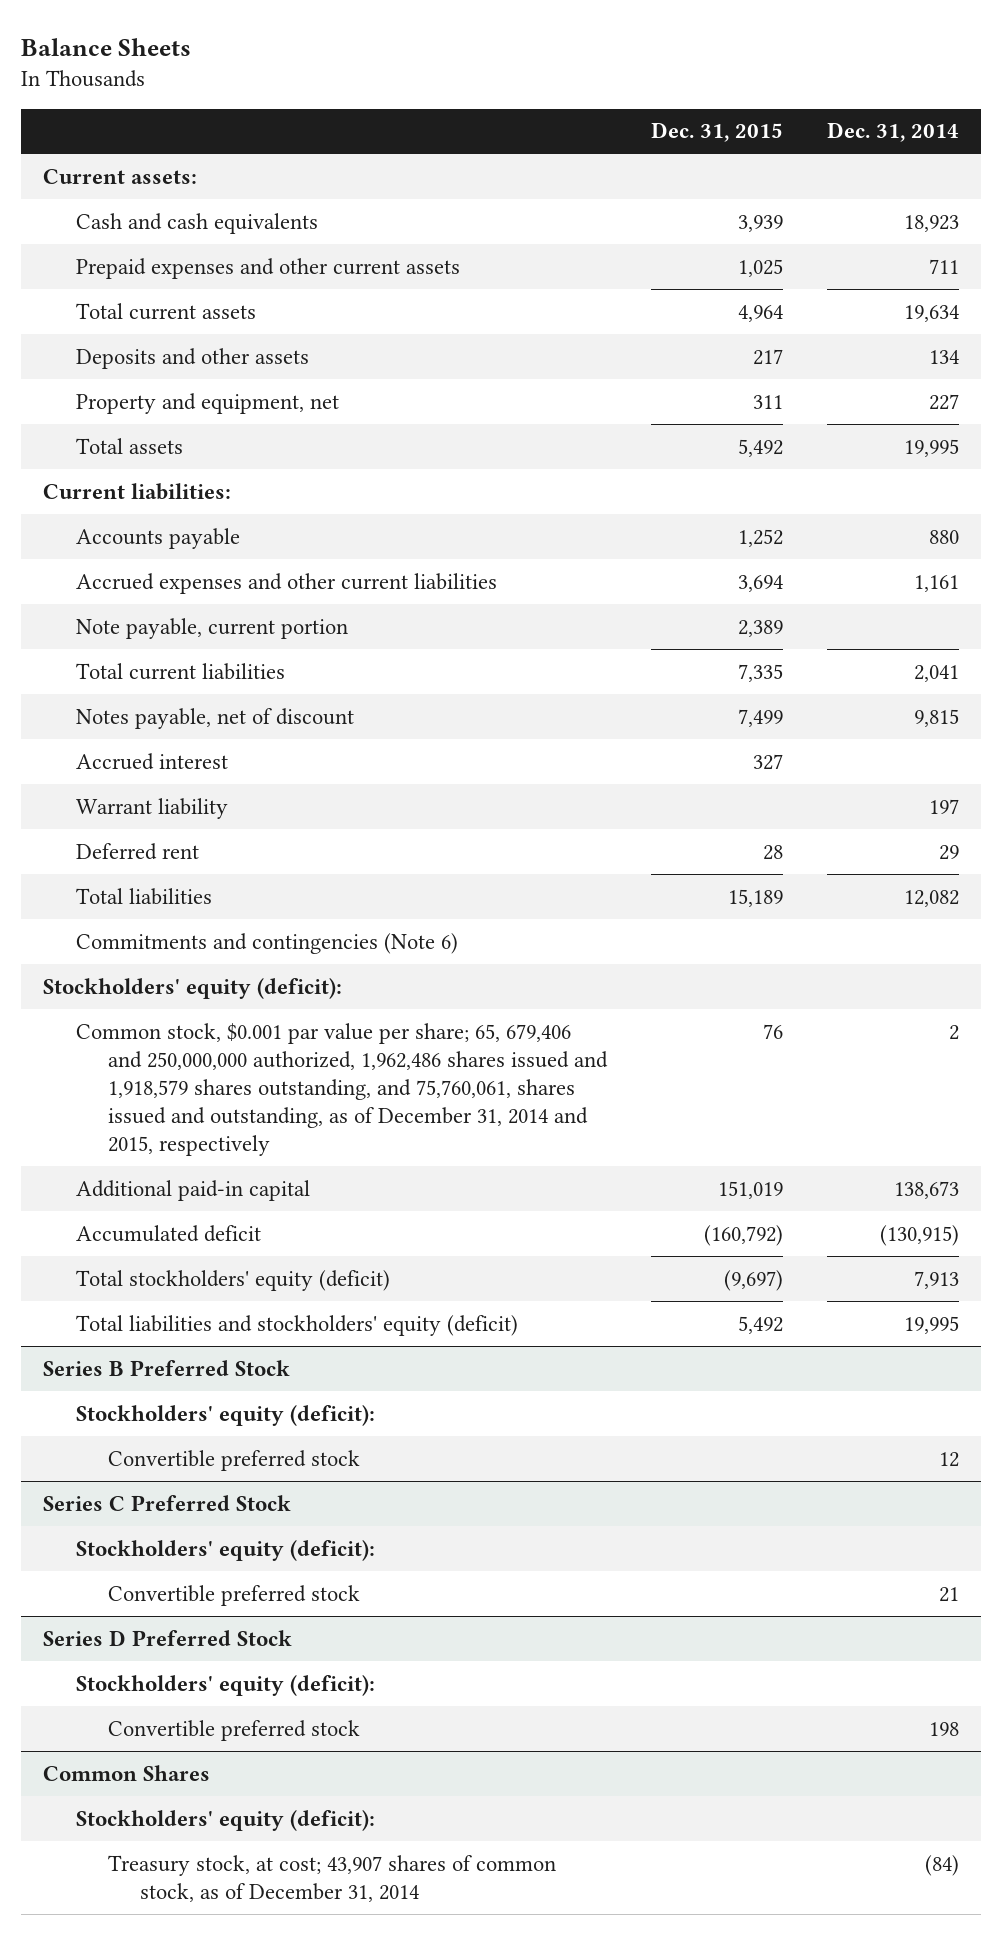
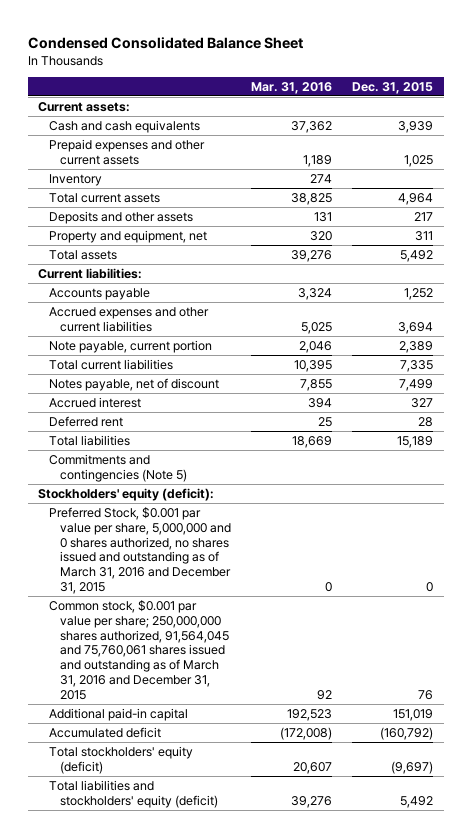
- Balance Sheets
+ Condensed Consolidated Balance Sheet
- | Dec. 31, 2015 | Dec. 31, 2014
+ | Mar. 31, 2016 | Dec. 31, 2015
+ Inventory | 274 |
- Warrant liability | | 197
- Commitments and contingencies (Note 6)
+ Commitments and contingencies (Note 5)
- Common stock, $0.001 par value per share; 65, 679,406 and 250,000,000 authorized, 1,962,486 shares issued and 1,918,579 shares outstanding, and 75,760,061, shares issued and outstanding, as of December 31, 2014 and 2015, respectively | 76 | 2
+ Preferred Stock, $0.001 par value per share, 5,000,000 and 0 shares authorized, no shares issued and outstanding as of March 31, 2016 and December 31, 2015 | 0 | 0
+ Common stock, $0.001 par value per share; 250,000,000 shares authorized, 91,564,045 and 75,760,061 shares issued and outstanding as of March 31, 2016 and December 31, 2015 | 92 | 76
- Series B Preferred Stock
- Stockholders' equity (deficit):
- Convertible preferred stock | | 12
- Series C Preferred Stock
- Stockholders' equity (deficit):
- Convertible preferred stock | | 21
- Series D Preferred Stock
- Stockholders' equity (deficit):
- Convertible preferred stock | | 198
- Common Shares
- Stockholders' equity (deficit):
- Treasury stock, at cost; 43,907 shares of common stock, as of December 31, 2014 | | (84)

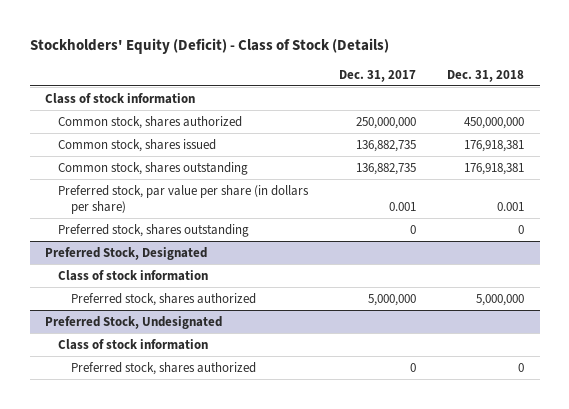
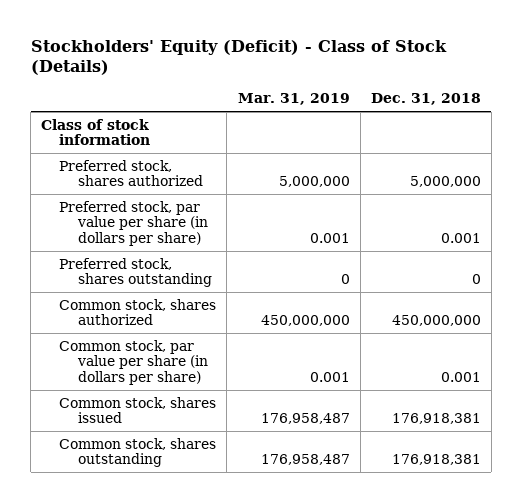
- | Dec. 31, 2017 | Dec. 31, 2018
+ | Mar. 31, 2019 | Dec. 31, 2018
+ Preferred stock, shares authorized | 5,000,000 | 5,000,000
moved up: Preferred stock, par value per share (in dollars per share) | 0.001 | 0.001
moved up: Preferred stock, shares outstanding | 0 | 0
+ Common stock, par value per share (in dollars per share) | 0.001 | 0.001
- Preferred Stock, Designated
- Class of stock information
- Preferred stock, shares authorized | 5,000,000 | 5,000,000
- Preferred Stock, Undesignated
- Class of stock information
- Preferred stock, shares authorized | 0 | 0

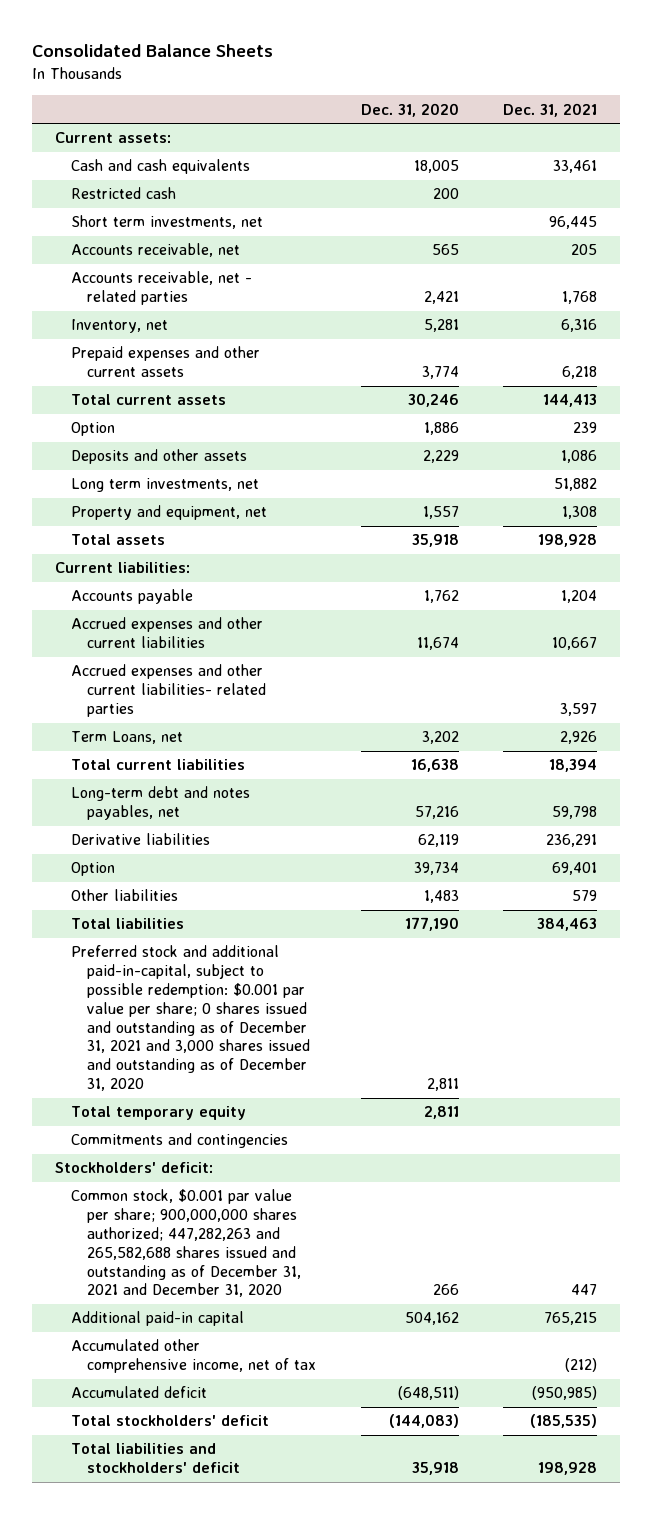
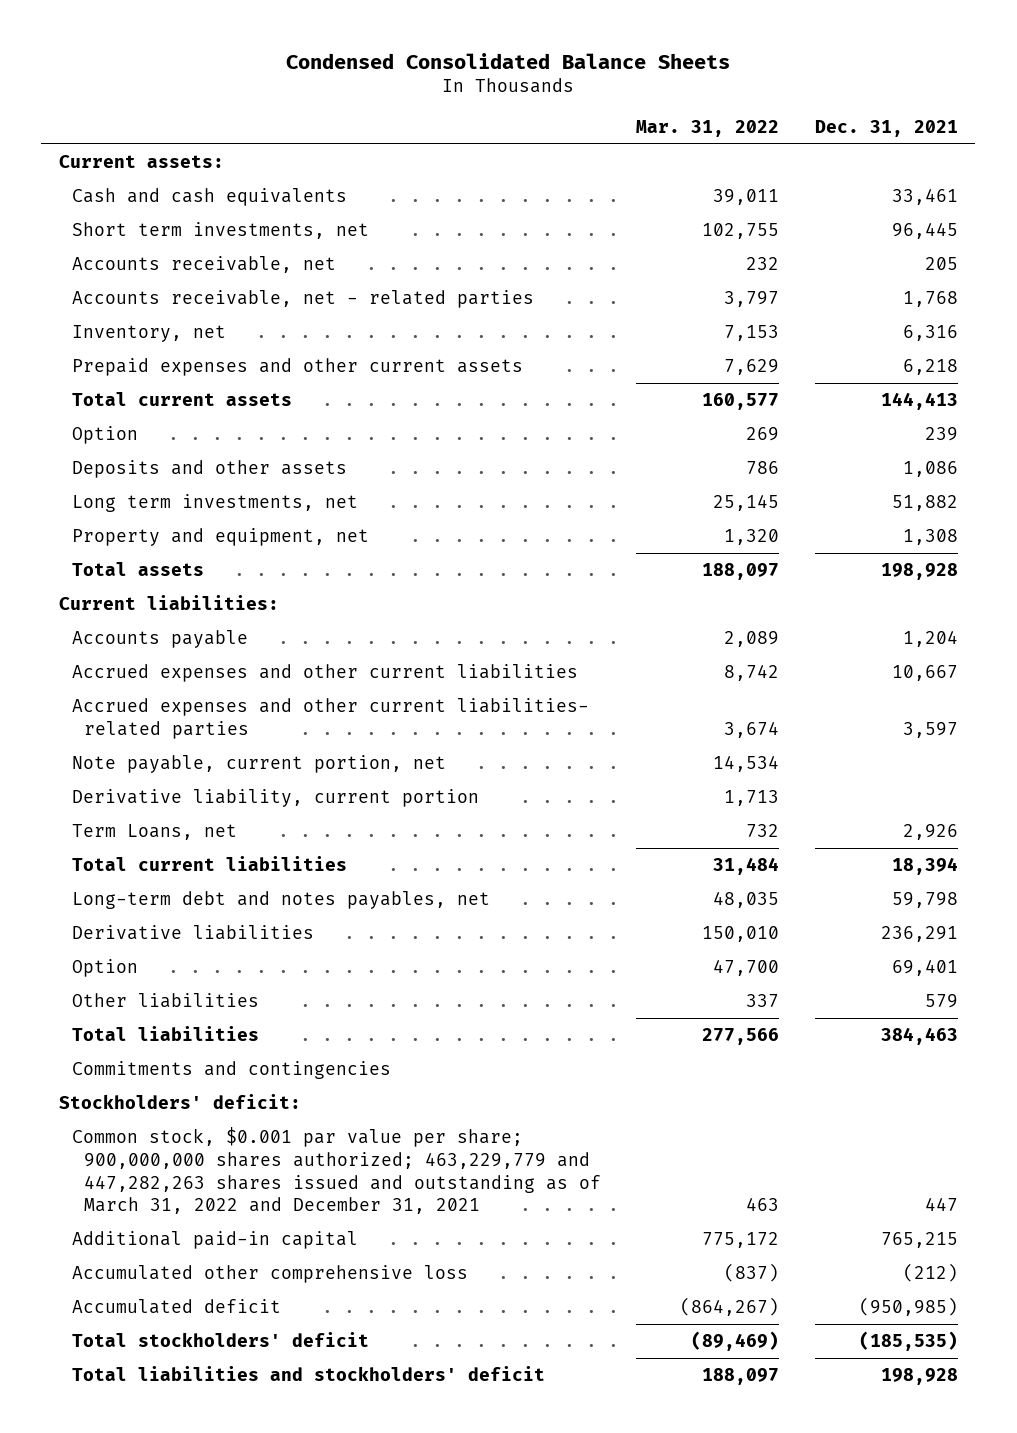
- Consolidated Balance Sheets
+ Condensed Consolidated Balance Sheets
- | Dec. 31, 2020 | Dec. 31, 2021
+ | Mar. 31, 2022 | Dec. 31, 2021
- Restricted cash | 200 |
+ Note payable, current portion, net | 14,534 |
+ Derivative liability, current portion | 1,713 |
- Preferred stock and additional paid-in-capital, subject to possible redemption: $0.001 par value per share; 0 shares issued and outstanding as of December 31, 2021 and 3,000 shares issued and outstanding as of December 31, 2020 | 2,811 |
- Total temporary equity | 2,811 |
- Common stock, $0.001 par value per share; 900,000,000 shares authorized; 447,282,263 and 265,582,688 shares issued and outstanding as of December 31, 2021 and December 31, 2020 | 266 | 447
+ Common stock, $0.001 par value per share; 900,000,000 shares authorized; 463,229,779 and 447,282,263 shares issued and outstanding as of March 31, 2022 and December 31, 2021 | 463 | 447
- Accumulated other comprehensive income, net of tax | | (212)
+ Accumulated other comprehensive loss | (837) | (212)

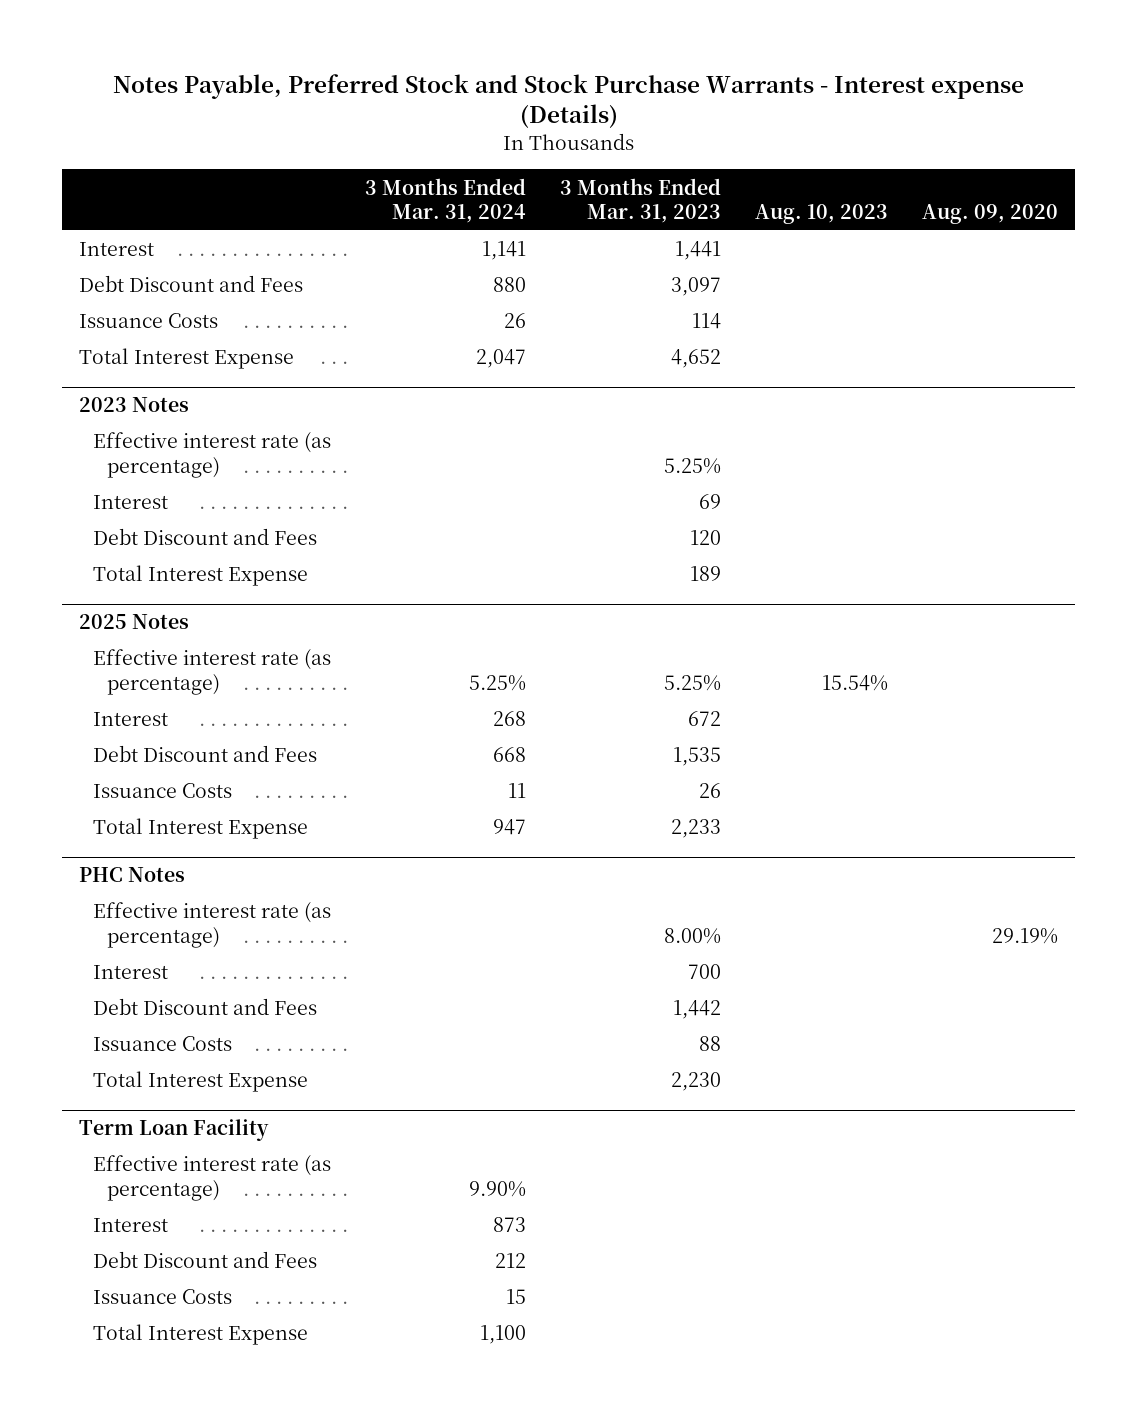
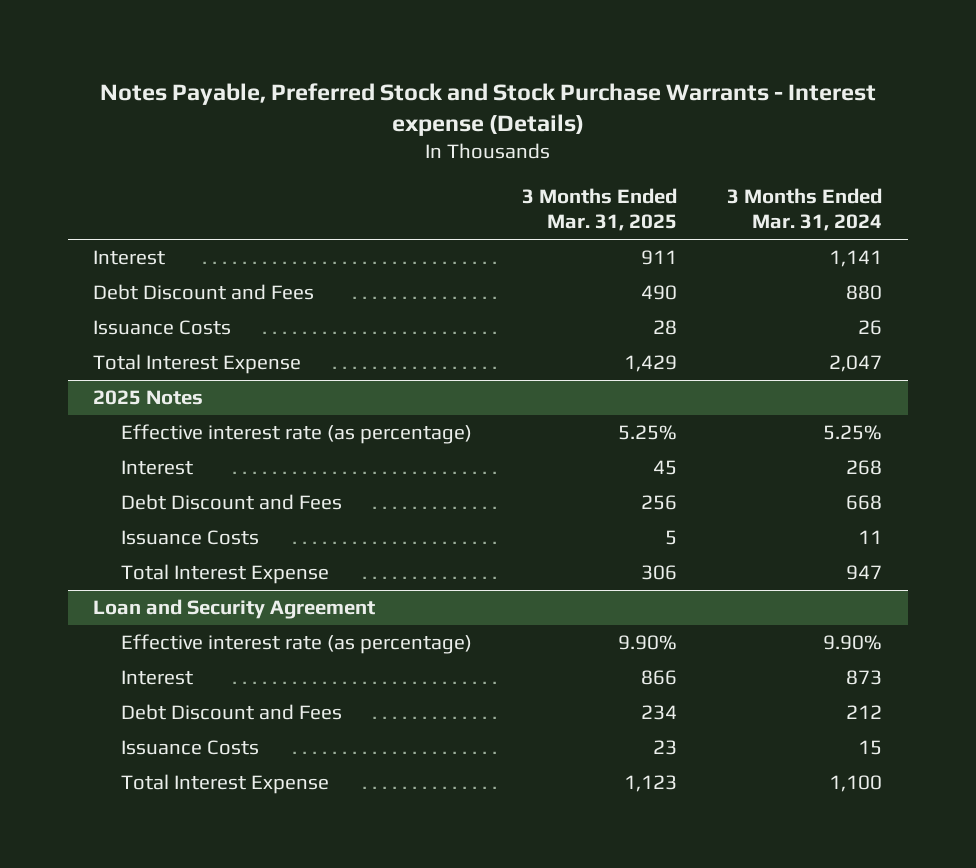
- | 3 Months Ended Mar. 31, 2024 | 3 Months Ended Mar. 31, 2023 | Aug. 10, 2023 | Aug. 09, 2020
+ | 3 Months Ended Mar. 31, 2025 | 3 Months Ended Mar. 31, 2024
- 2023 Notes
- Effective interest rate (as percentage) | | 5.25% | |
- Interest | | 69 | |
- Debt Discount and Fees | | 120 | |
- Total Interest Expense | | 189 | |
- PHC Notes
- Effective interest rate (as percentage) | | 8.00% | | 29.19%
- Interest | | 700 | |
- Debt Discount and Fees | | 1,442 | |
- Issuance Costs | | 88 | |
- Total Interest Expense | | 2,230 | |
- Term Loan Facility
+ Loan and Security Agreement

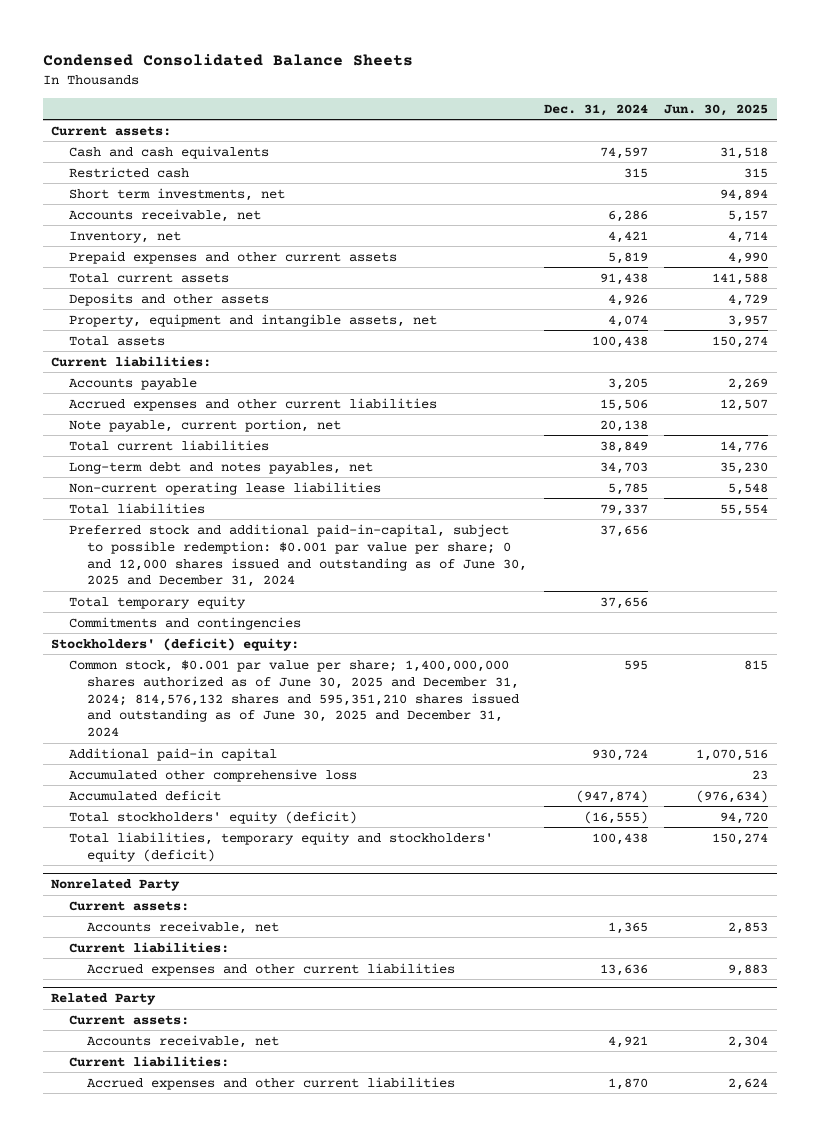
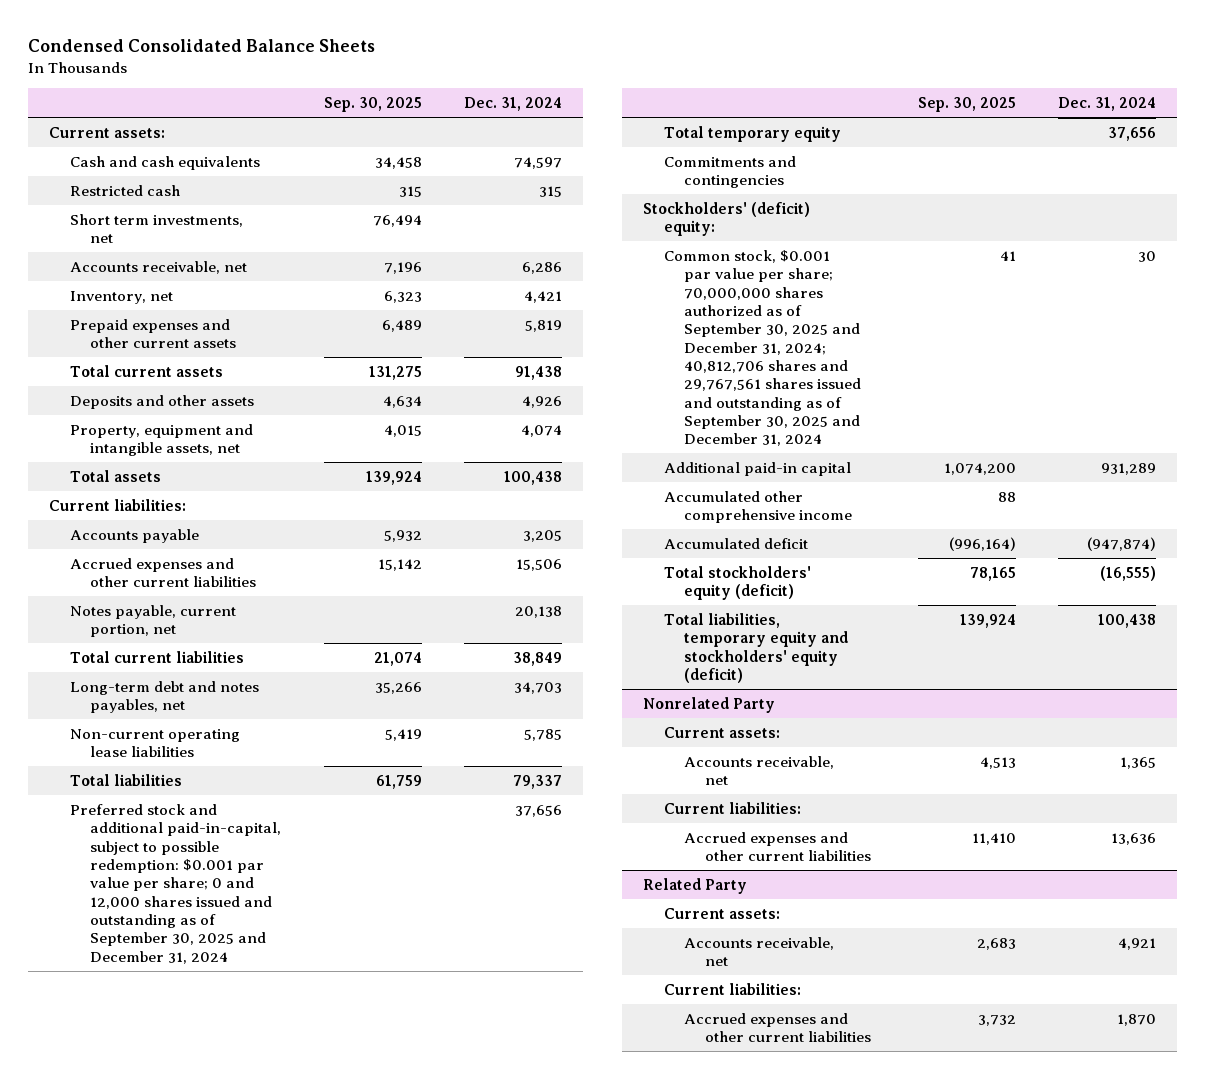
- | Dec. 31, 2024 | Jun. 30, 2025
+ | Sep. 30, 2025 | Dec. 31, 2024
- Note payable, current portion, net | 20,138 |
+ Notes payable, current portion, net | | 20,138
- Preferred stock and additional paid-in-capital, subject to possible redemption: $0.001 par value per share; 0 and 12,000 shares issued and outstanding as of June 30, 2025 and December 31, 2024 | 37,656 |
+ Preferred stock and additional paid-in-capital, subject to possible redemption: $0.001 par value per share; 0 and 12,000 shares issued and outstanding as of September 30, 2025 and December 31, 2024 | | 37,656
- Common stock, $0.001 par value per share; 1,400,000,000 shares authorized as of June 30, 2025 and December 31, 2024; 814,576,132 shares and 595,351,210 shares issued and outstanding as of June 30, 2025 and December 31, 2024 | 595 | 815
- Additional paid-in capital | 930,724 | 1,070,516
- Accumulated other comprehensive loss | | 23
+ Common stock, $0.001 par value per share; 70,000,000 shares authorized as of September 30, 2025 and December 31, 2024; 40,812,706 shares and 29,767,561 shares issued and outstanding as of September 30, 2025 and December 31, 2024 | 41 | 30
+ Additional paid-in capital | 1,074,200 | 931,289
+ Accumulated other comprehensive income | 88 |

